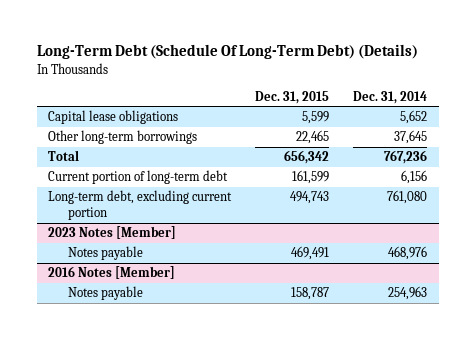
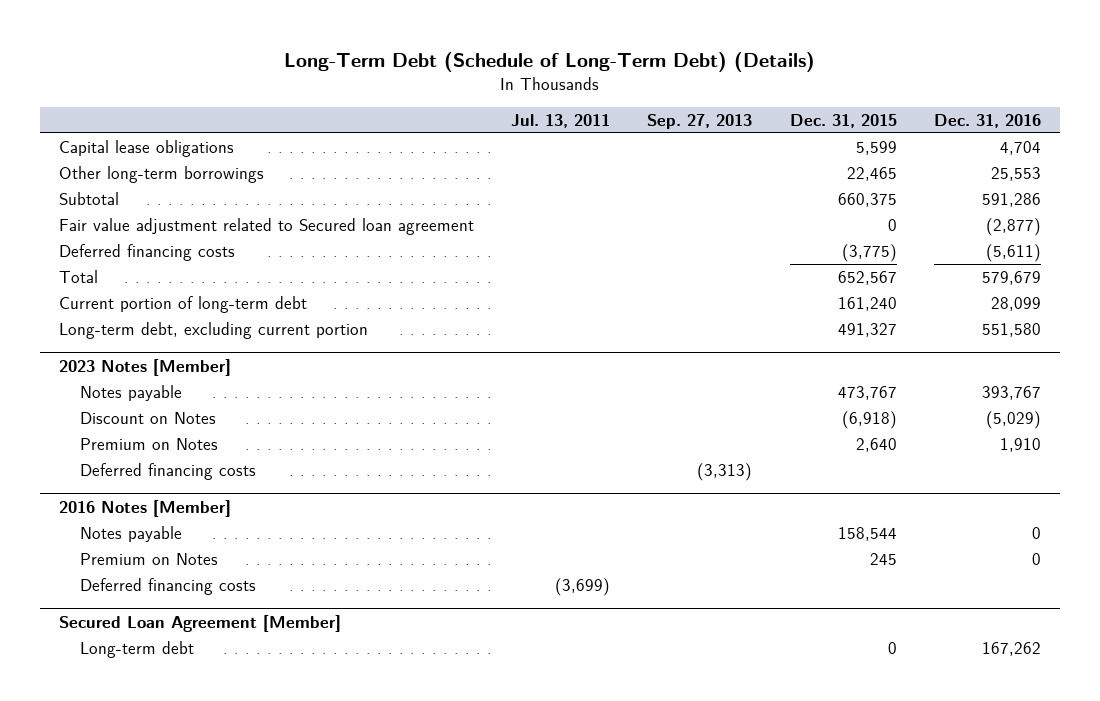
- Long-Term Debt (Schedule Of Long-Term Debt) (Details)
+ Long-Term Debt (Schedule of Long-Term Debt) (Details)
- | Dec. 31, 2015 | Dec. 31, 2014
+ | Jul. 13, 2011 | Sep. 27, 2013 | Dec. 31, 2015 | Dec. 31, 2016
- Total | 656,342 | 767,236
- Current portion of long-term debt | 161,599 | 6,156
- Long-term debt, excluding current portion | 494,743 | 761,080
+ Subtotal | | | 660,375 | 591,286
+ Fair value adjustment related to Secured loan agreement | | | 0 | (2,877)
+ Deferred financing costs | | | (3,775) | (5,611)
+ Total | | | 652,567 | 579,679
+ Current portion of long-term debt | | | 161,240 | 28,099
+ Long-term debt, excluding current portion | | | 491,327 | 551,580
@ 2023 Notes [Member]
- Notes payable | 469,491 | 468,976
+ Notes payable | | | 473,767 | 393,767
+ Discount on Notes | | | (6,918) | (5,029)
+ Premium on Notes | | | 2,640 | 1,910
+ Deferred financing costs | | (3,313) | |
@ 2016 Notes [Member]
- Notes payable | 158,787 | 254,963
+ Notes payable | | | 158,544 | 0
+ Premium on Notes | | | 245 | 0
+ Deferred financing costs | (3,699) | | |
+ Secured Loan Agreement [Member]
+ Long-term debt | | | 0 | 167,262

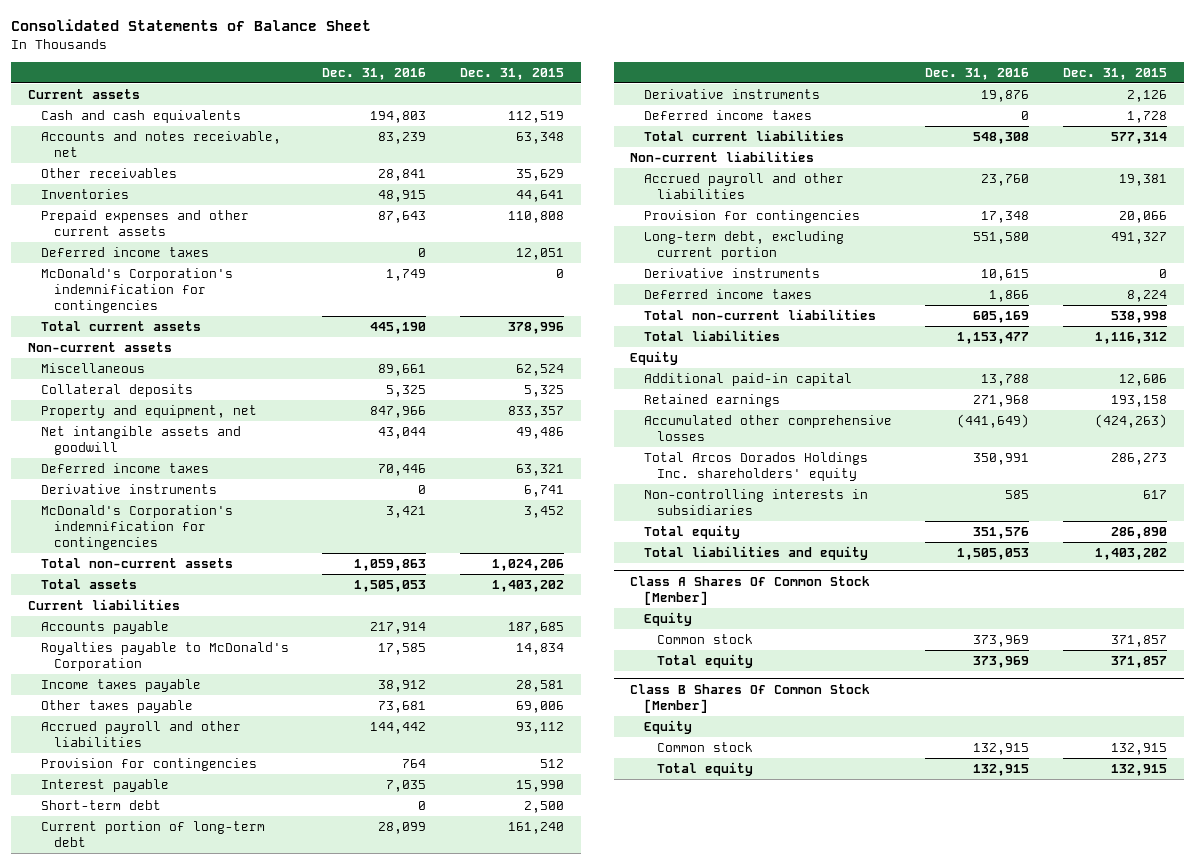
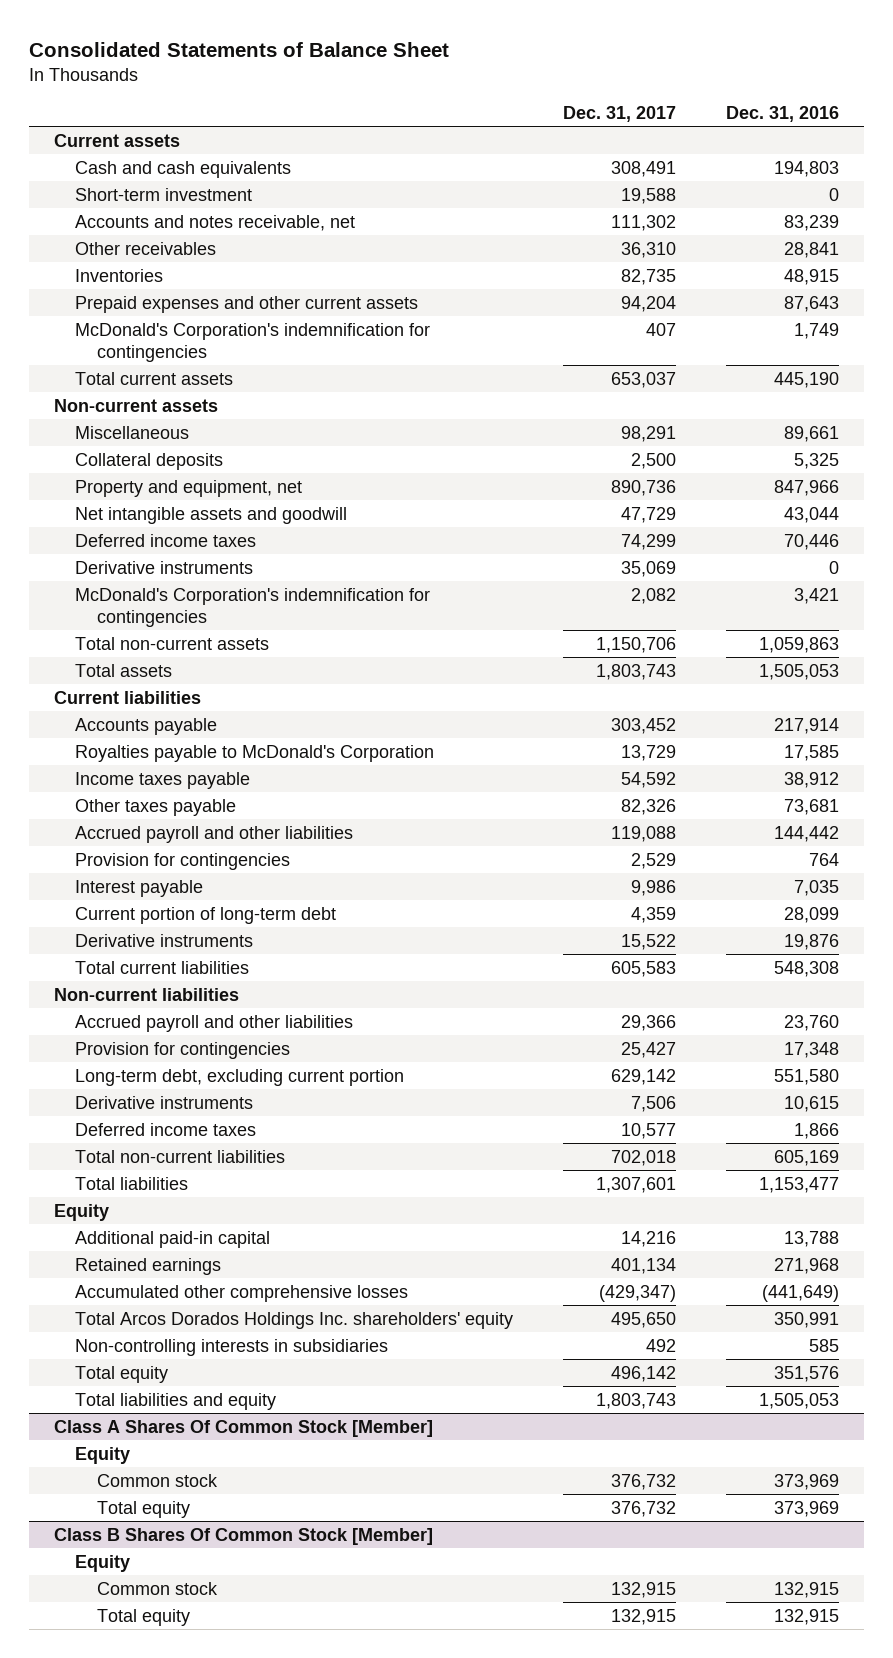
- | Dec. 31, 2016 | Dec. 31, 2015
+ | Dec. 31, 2017 | Dec. 31, 2016
+ Short-term investment | 19,588 | 0
- Deferred income taxes | 0 | 12,051
- Short-term debt | 0 | 2,500
- Deferred income taxes | 0 | 1,728

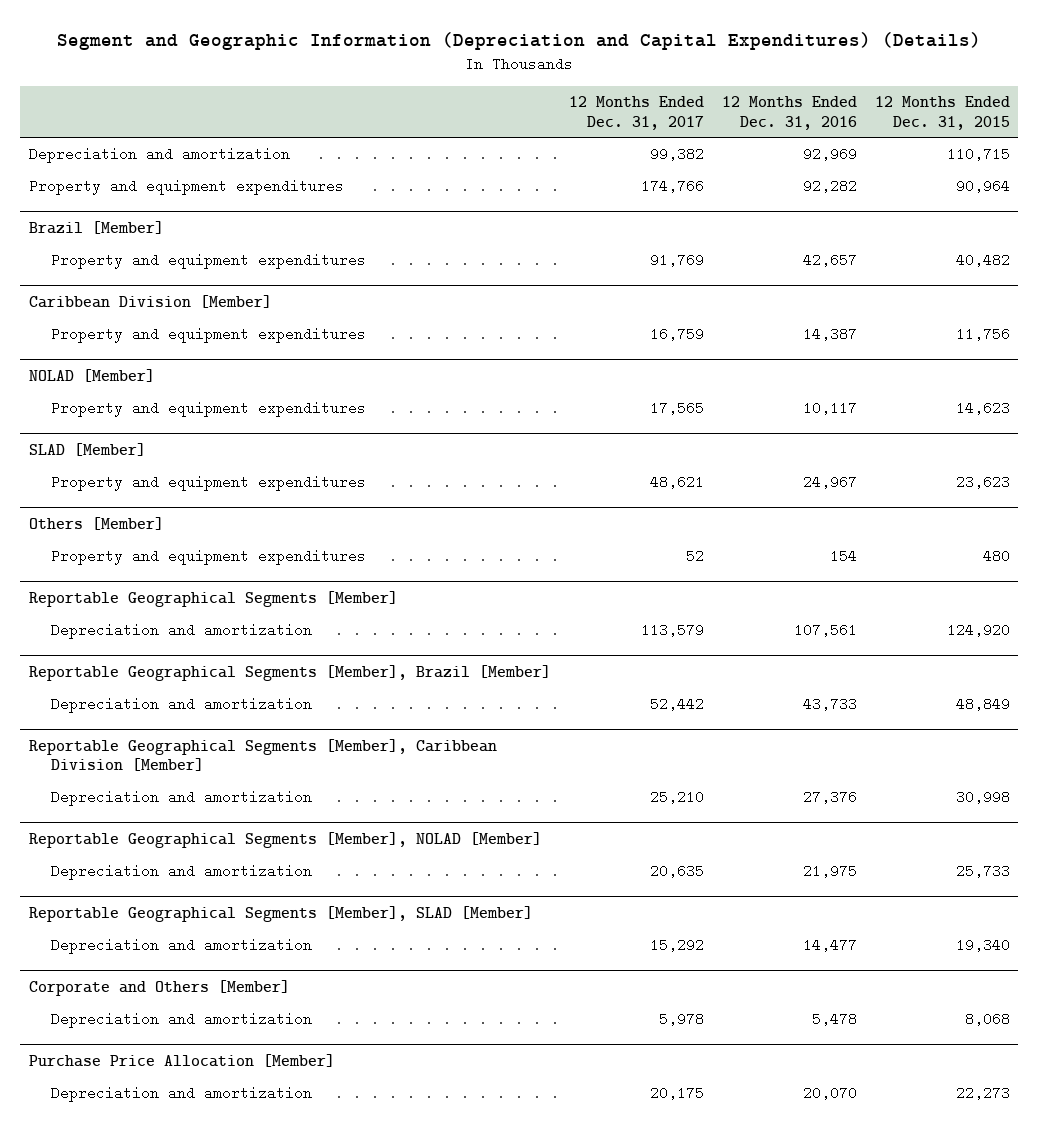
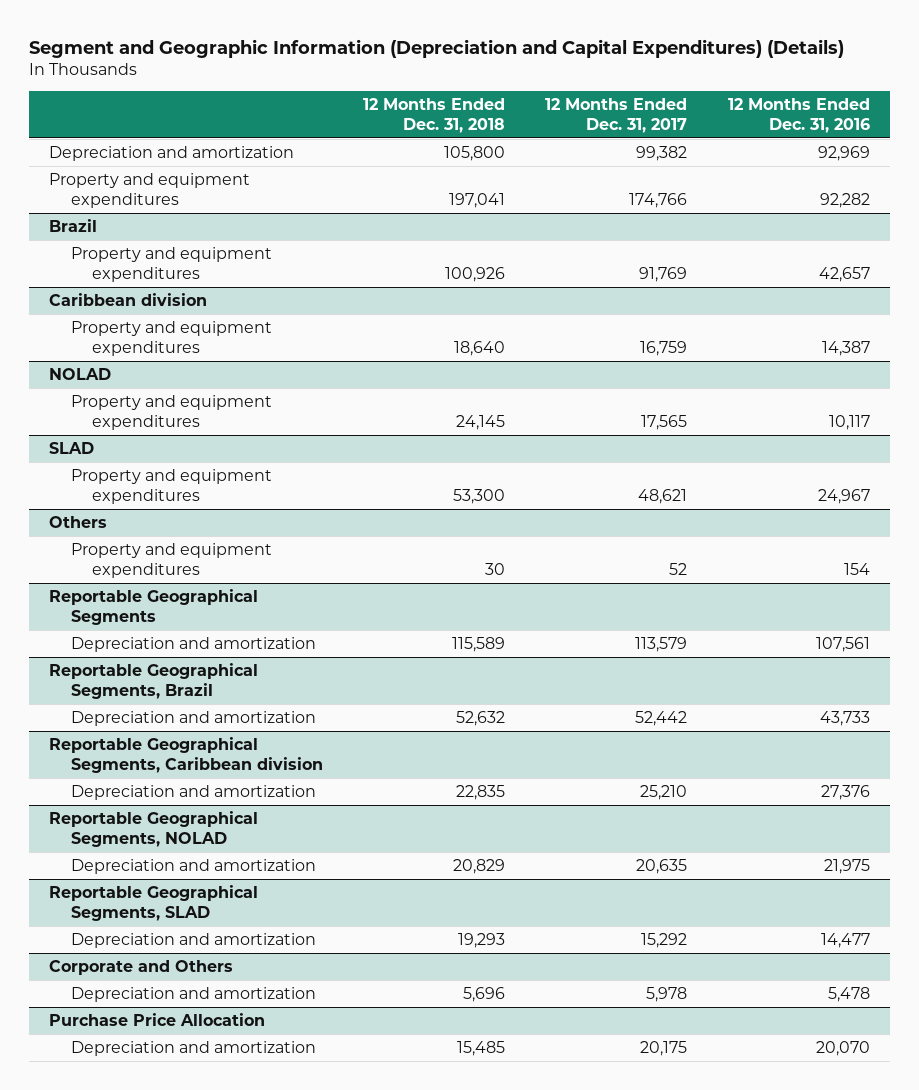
- | 12 Months Ended Dec. 31, 2017 | 12 Months Ended Dec. 31, 2016 | 12 Months Ended Dec. 31, 2015
+ | 12 Months Ended Dec. 31, 2018 | 12 Months Ended Dec. 31, 2017 | 12 Months Ended Dec. 31, 2016
- Brazil [Member]
+ Brazil
- Caribbean Division [Member]
+ Caribbean division
- NOLAD [Member]
+ NOLAD
- SLAD [Member]
+ SLAD
- Others [Member]
+ Others
- Reportable Geographical Segments [Member]
+ Reportable Geographical Segments
- Reportable Geographical Segments [Member], Brazil [Member]
+ Reportable Geographical Segments, Brazil
- Reportable Geographical Segments [Member], Caribbean Division [Member]
+ Reportable Geographical Segments, Caribbean division
- Reportable Geographical Segments [Member], NOLAD [Member]
+ Reportable Geographical Segments, NOLAD
- Reportable Geographical Segments [Member], SLAD [Member]
+ Reportable Geographical Segments, SLAD
- Corporate and Others [Member]
+ Corporate and Others
- Purchase Price Allocation [Member]
+ Purchase Price Allocation

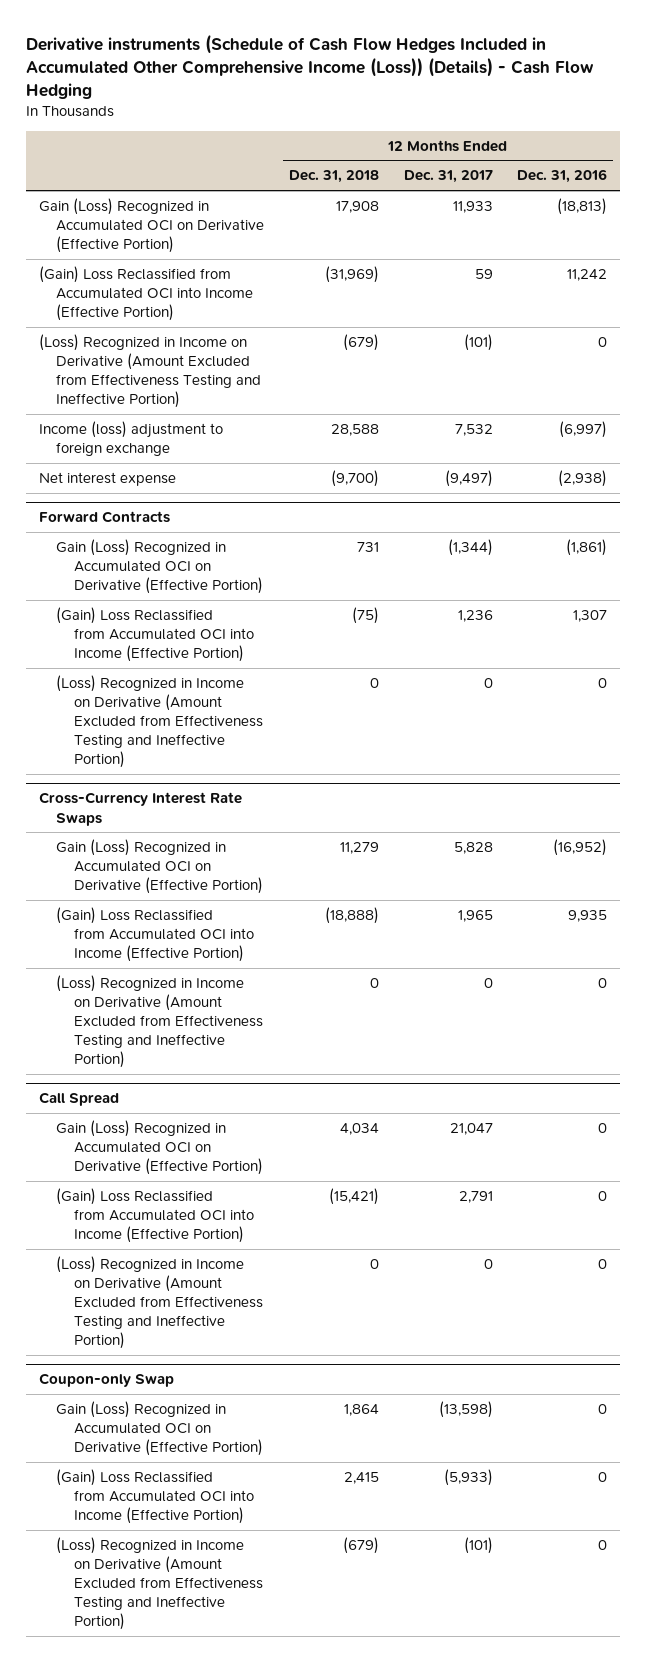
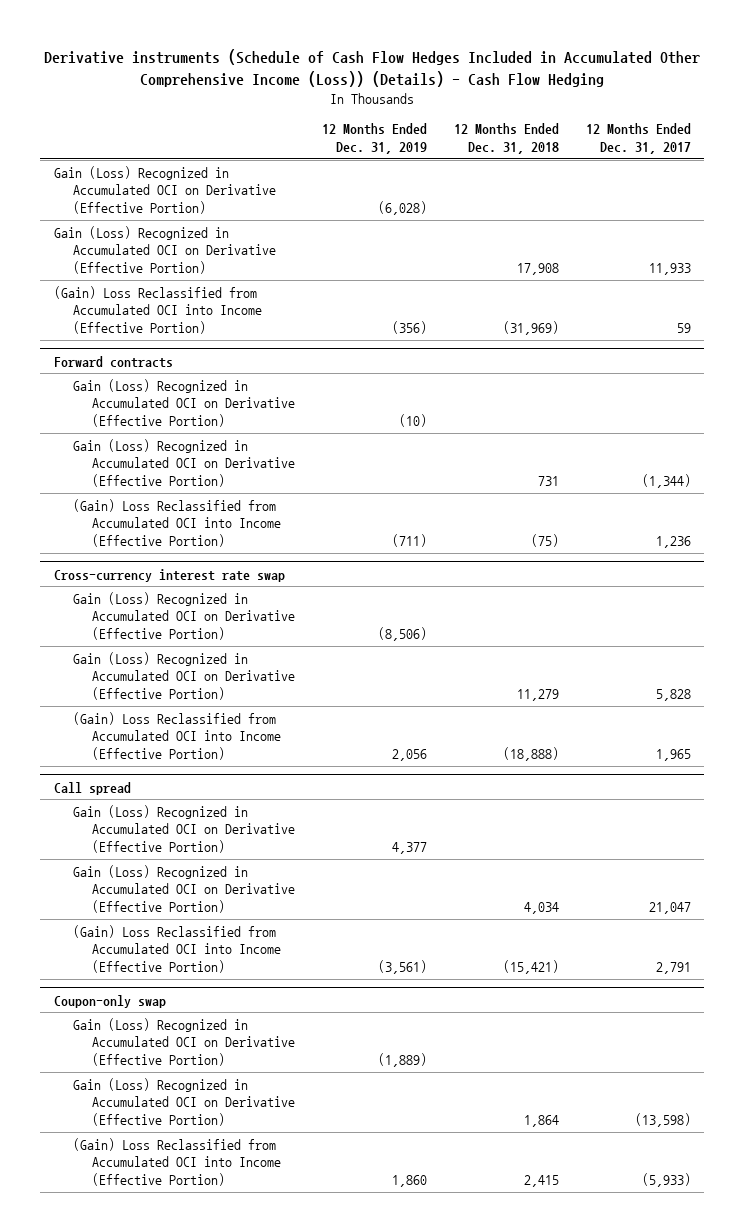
- | 12 Months Ended Dec. 31, 2018 | 12 Months Ended Dec. 31, 2017 | 12 Months Ended Dec. 31, 2016
+ | 12 Months Ended Dec. 31, 2019 | 12 Months Ended Dec. 31, 2018 | 12 Months Ended Dec. 31, 2017
+ Gain (Loss) Recognized in Accumulated OCI on Derivative (Effective Portion) | (6,028) | |
- (Loss) Recognized in Income on Derivative (Amount Excluded from Effectiveness Testing and Ineffective Portion) | (679) | (101) | 0
- Income (loss) adjustment to foreign exchange | 28,588 | 7,532 | (6,997)
- Net interest expense | (9,700) | (9,497) | (2,938)
- Forward Contracts
+ Forward contracts
+ Gain (Loss) Recognized in Accumulated OCI on Derivative (Effective Portion) | (10) | |
- (Loss) Recognized in Income on Derivative (Amount Excluded from Effectiveness Testing and Ineffective Portion) | 0 | 0 | 0
- Cross-Currency Interest Rate Swaps
+ Cross-currency interest rate swap
+ Gain (Loss) Recognized in Accumulated OCI on Derivative (Effective Portion) | (8,506) | |
- (Loss) Recognized in Income on Derivative (Amount Excluded from Effectiveness Testing and Ineffective Portion) | 0 | 0 | 0
- Call Spread
+ Call spread
+ Gain (Loss) Recognized in Accumulated OCI on Derivative (Effective Portion) | 4,377 | |
- (Loss) Recognized in Income on Derivative (Amount Excluded from Effectiveness Testing and Ineffective Portion) | 0 | 0 | 0
- Coupon-only Swap
+ Coupon-only swap
+ Gain (Loss) Recognized in Accumulated OCI on Derivative (Effective Portion) | (1,889) | |
- (Loss) Recognized in Income on Derivative (Amount Excluded from Effectiveness Testing and Ineffective Portion) | (679) | (101) | 0

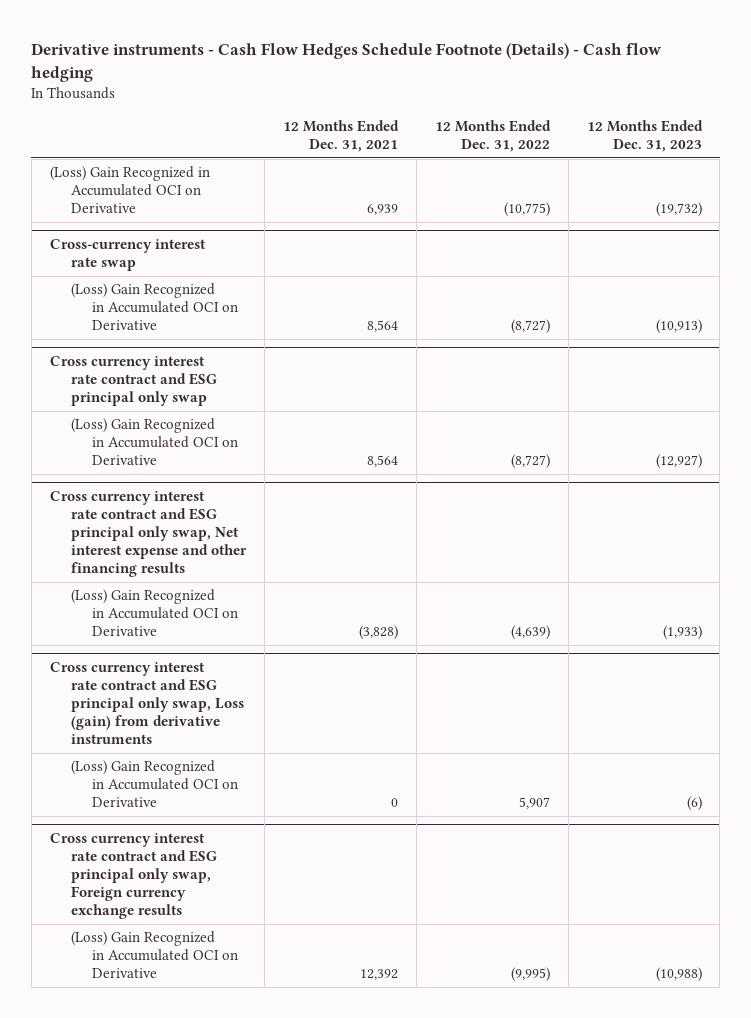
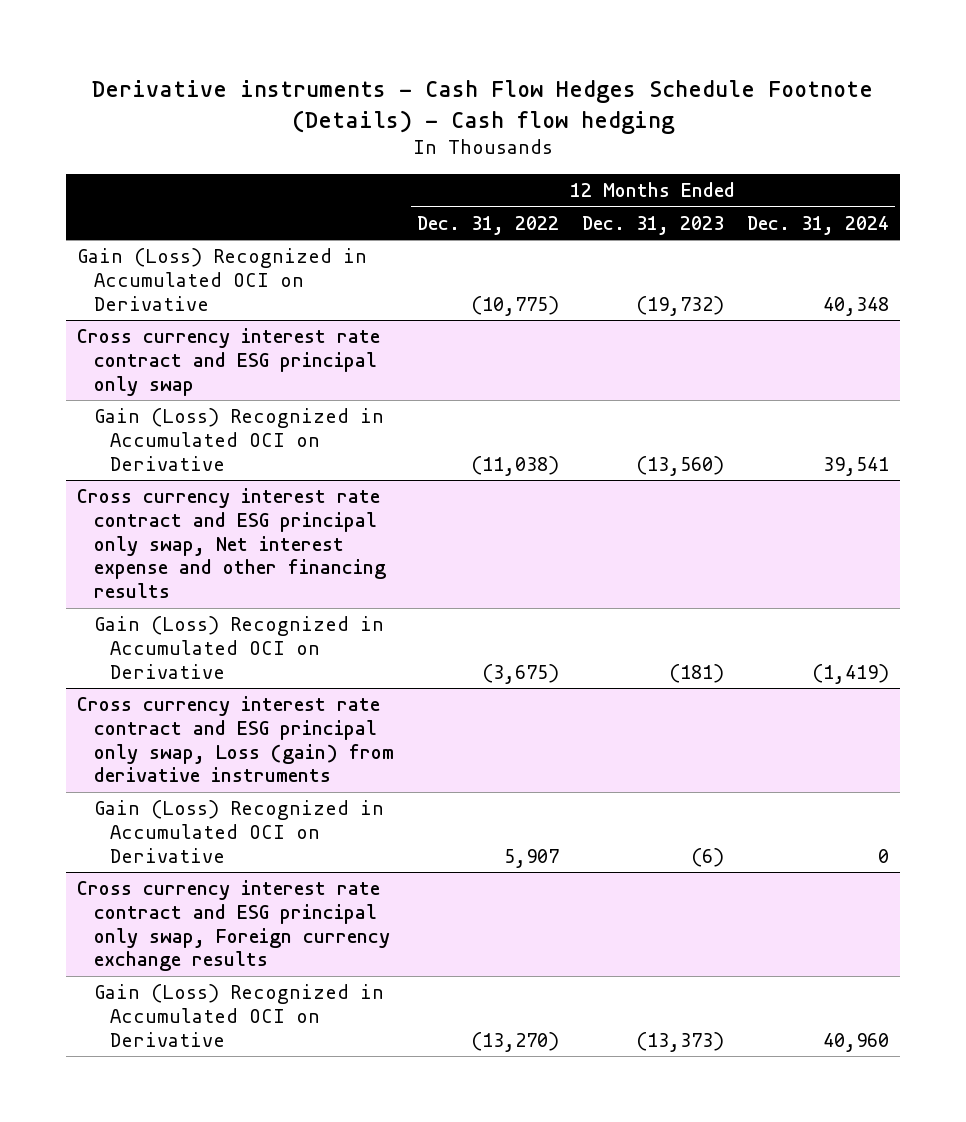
- | 12 Months Ended Dec. 31, 2021 | 12 Months Ended Dec. 31, 2022 | 12 Months Ended Dec. 31, 2023
+ | 12 Months Ended Dec. 31, 2022 | 12 Months Ended Dec. 31, 2023 | 12 Months Ended Dec. 31, 2024
- (Loss) Gain Recognized in Accumulated OCI on Derivative | 6,939 | (10,775) | (19,732)
- Cross-currency interest rate swap
- (Loss) Gain Recognized in Accumulated OCI on Derivative | 8,564 | (8,727) | (10,913)
+ Gain (Loss) Recognized in Accumulated OCI on Derivative | (10,775) | (19,732) | 40,348
@ Cross currency interest rate contract and ESG principal only swap
- (Loss) Gain Recognized in Accumulated OCI on Derivative | 8,564 | (8,727) | (12,927)
+ Gain (Loss) Recognized in Accumulated OCI on Derivative | (11,038) | (13,560) | 39,541
@ Cross currency interest rate contract and ESG principal only swap, Net interest expense and other financing results
- (Loss) Gain Recognized in Accumulated OCI on Derivative | (3,828) | (4,639) | (1,933)
+ Gain (Loss) Recognized in Accumulated OCI on Derivative | (3,675) | (181) | (1,419)
@ Cross currency interest rate contract and ESG principal only swap, Loss (gain) from derivative instruments
- (Loss) Gain Recognized in Accumulated OCI on Derivative | 0 | 5,907 | (6)
+ Gain (Loss) Recognized in Accumulated OCI on Derivative | 5,907 | (6) | 0
@ Cross currency interest rate contract and ESG principal only swap, Foreign currency exchange results
- (Loss) Gain Recognized in Accumulated OCI on Derivative | 12,392 | (9,995) | (10,988)
+ Gain (Loss) Recognized in Accumulated OCI on Derivative | (13,270) | (13,373) | 40,960

